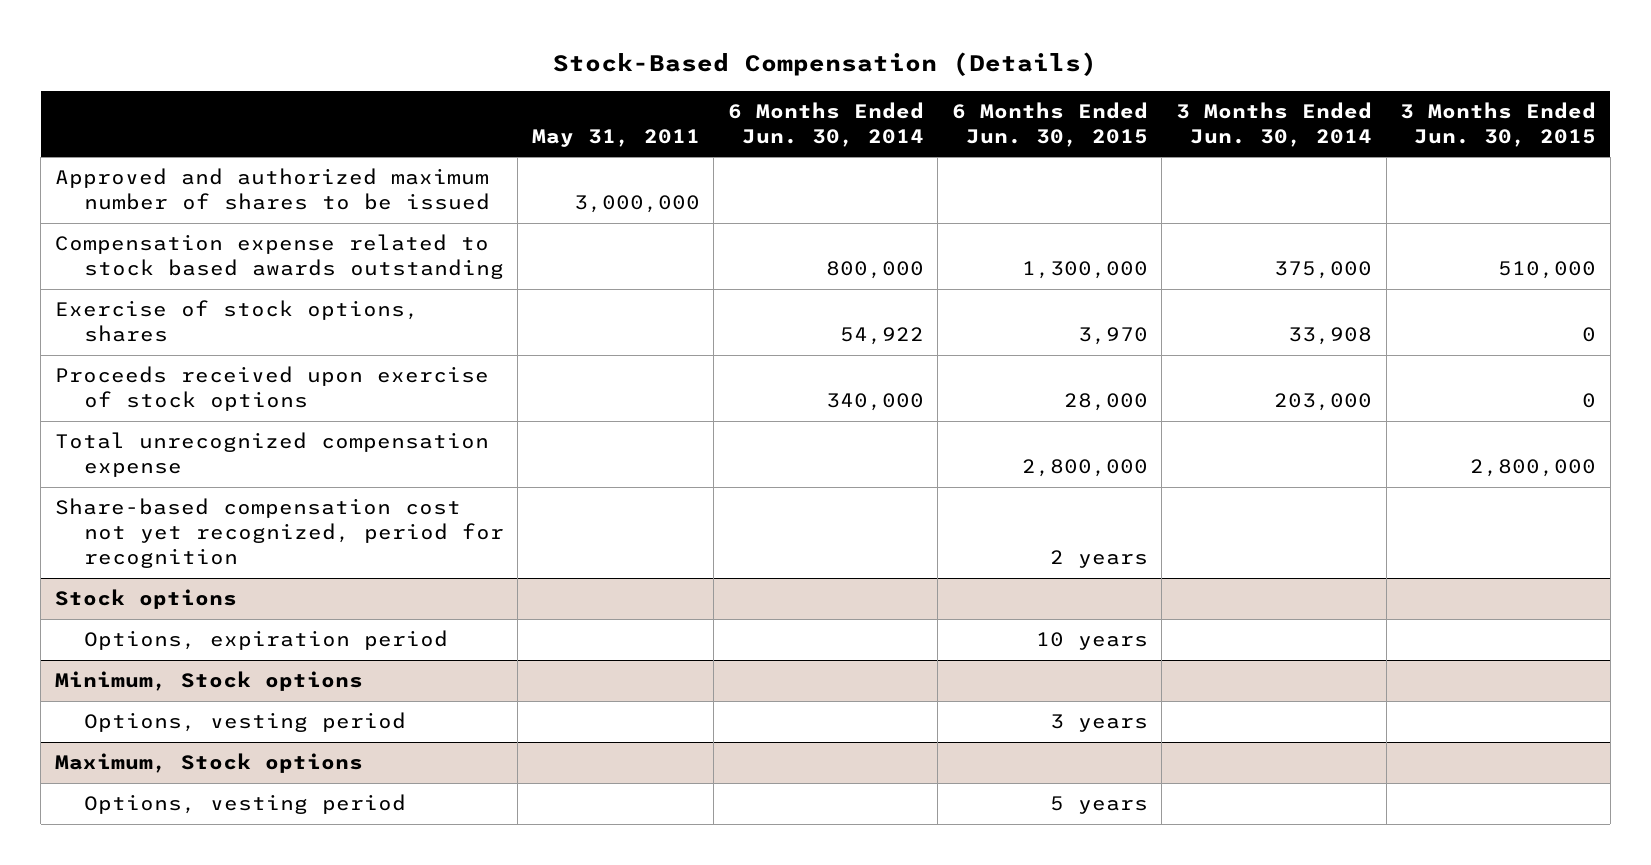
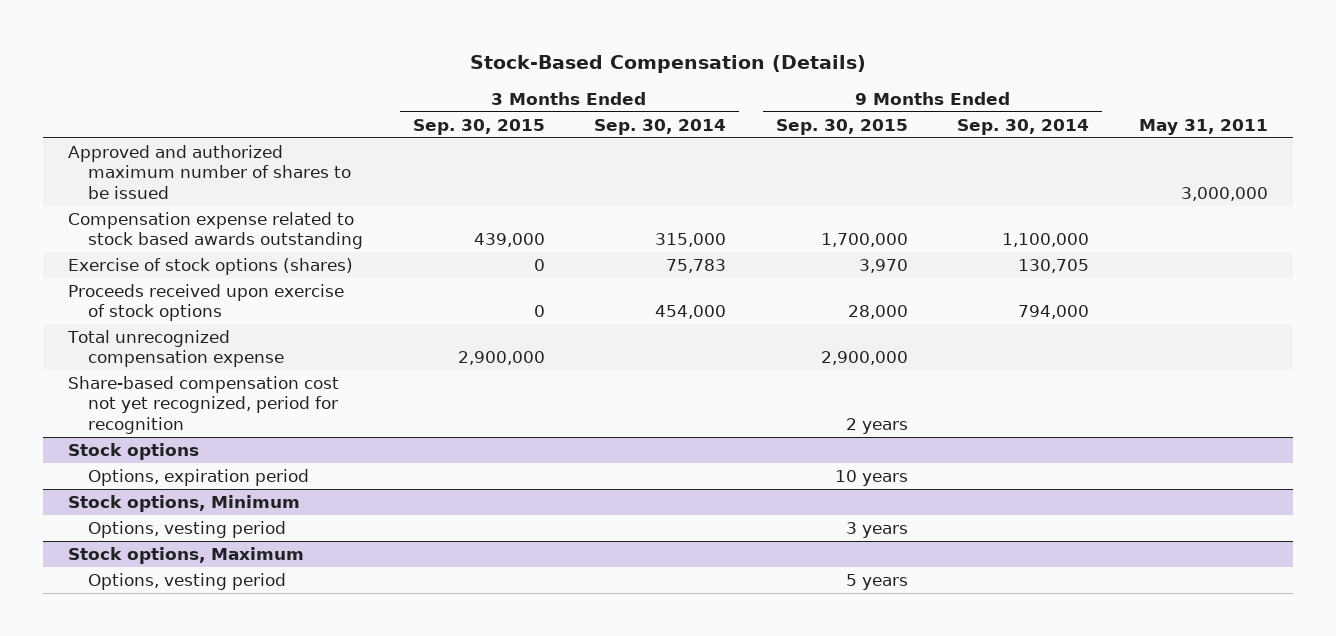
- | May 31, 2011 | 6 Months Ended Jun. 30, 2014 | 6 Months Ended Jun. 30, 2015 | 3 Months Ended Jun. 30, 2014 | 3 Months Ended Jun. 30, 2015
+ | 3 Months Ended Sep. 30, 2015 | 3 Months Ended Sep. 30, 2014 | 9 Months Ended Sep. 30, 2015 | 9 Months Ended Sep. 30, 2014 | May 31, 2011
- Exercise of stock options, shares | | 54,922 | 3,970 | 33,908 | 0
+ Exercise of stock options (shares) | 0 | 75,783 | 3,970 | 130,705 |
- Minimum, Stock options
+ Stock options, Minimum
- Maximum, Stock options
+ Stock options, Maximum

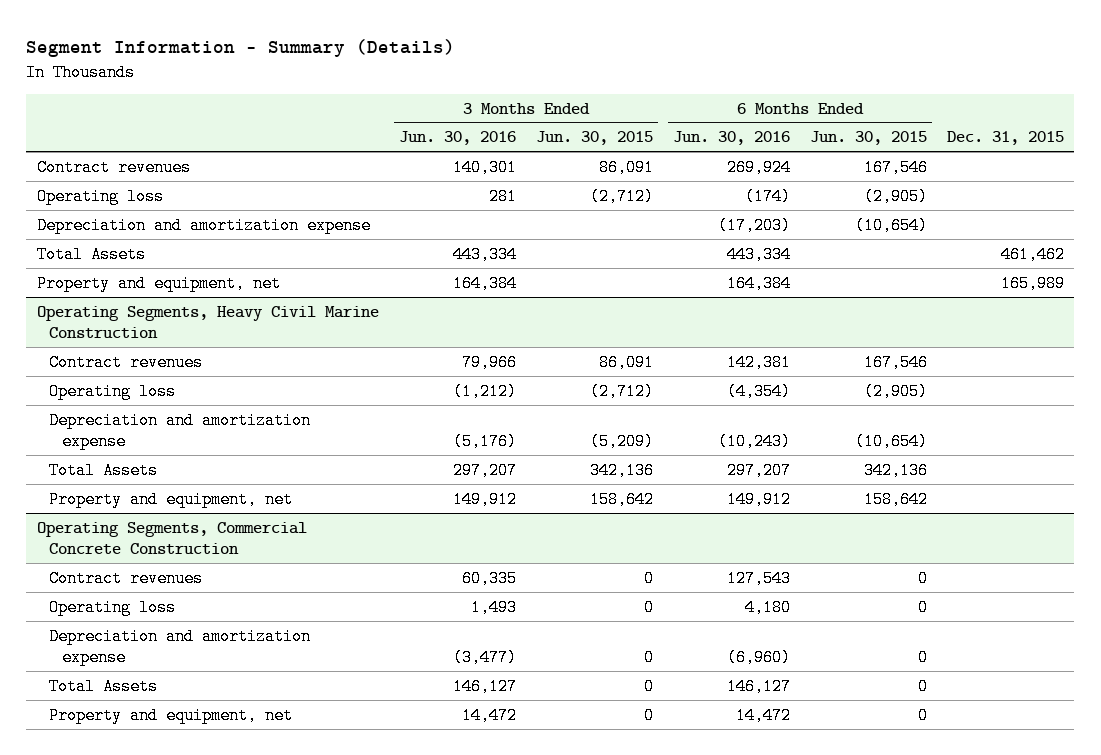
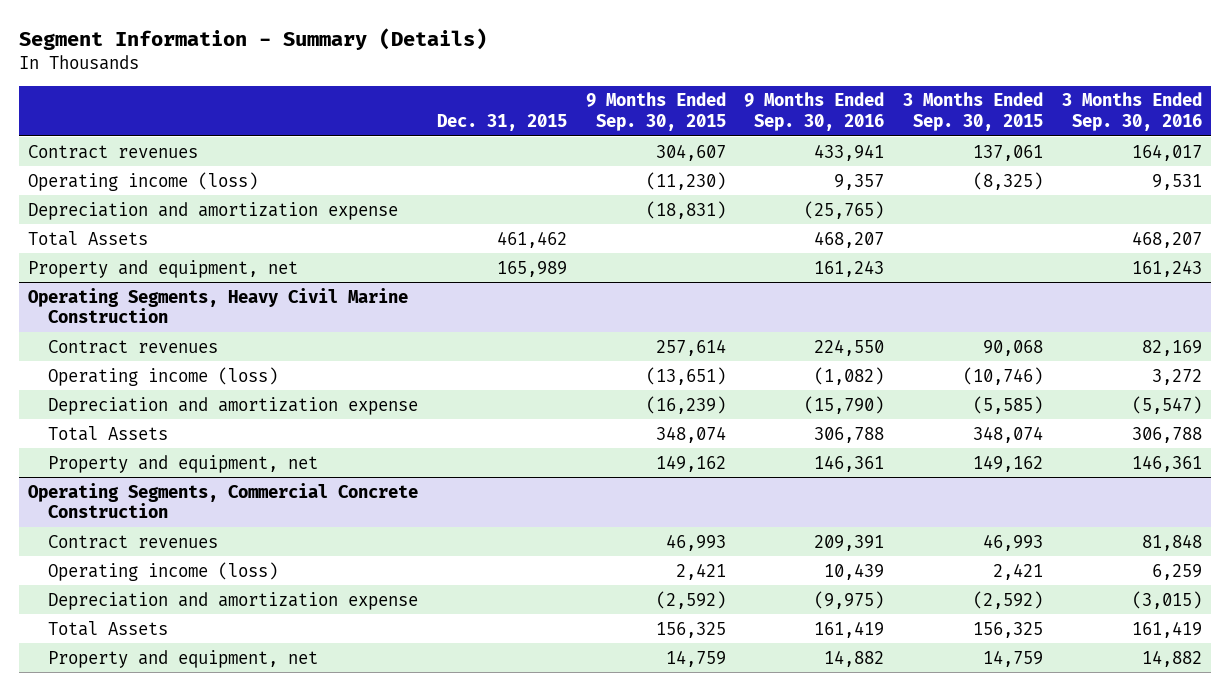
- | 3 Months Ended Jun. 30, 2016 | 3 Months Ended Jun. 30, 2015 | 6 Months Ended Jun. 30, 2016 | 6 Months Ended Jun. 30, 2015 | Dec. 31, 2015
+ | Dec. 31, 2015 | 9 Months Ended Sep. 30, 2015 | 9 Months Ended Sep. 30, 2016 | 3 Months Ended Sep. 30, 2015 | 3 Months Ended Sep. 30, 2016
- Operating loss | 281 | (2,712) | (174) | (2,905) |
+ Operating income (loss) | | (11,230) | 9,357 | (8,325) | 9,531
@ Operating Segments, Heavy Civil Marine Construction
- Operating loss | (1,212) | (2,712) | (4,354) | (2,905) |
+ Operating income (loss) | | (13,651) | (1,082) | (10,746) | 3,272
@ Operating Segments, Commercial Concrete Construction
- Operating loss | 1,493 | 0 | 4,180 | 0 |
+ Operating income (loss) | | 2,421 | 10,439 | 2,421 | 6,259

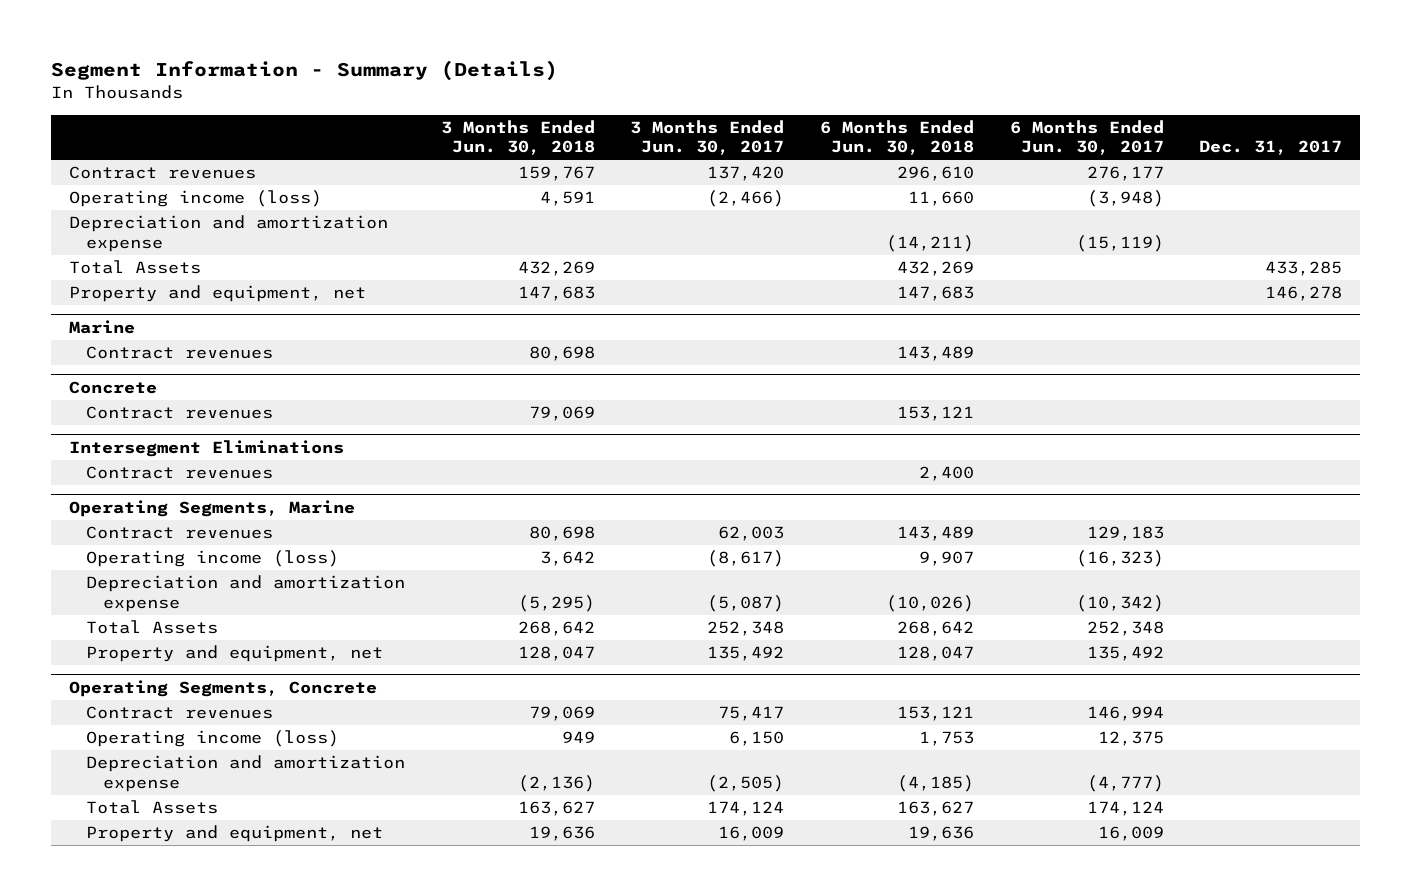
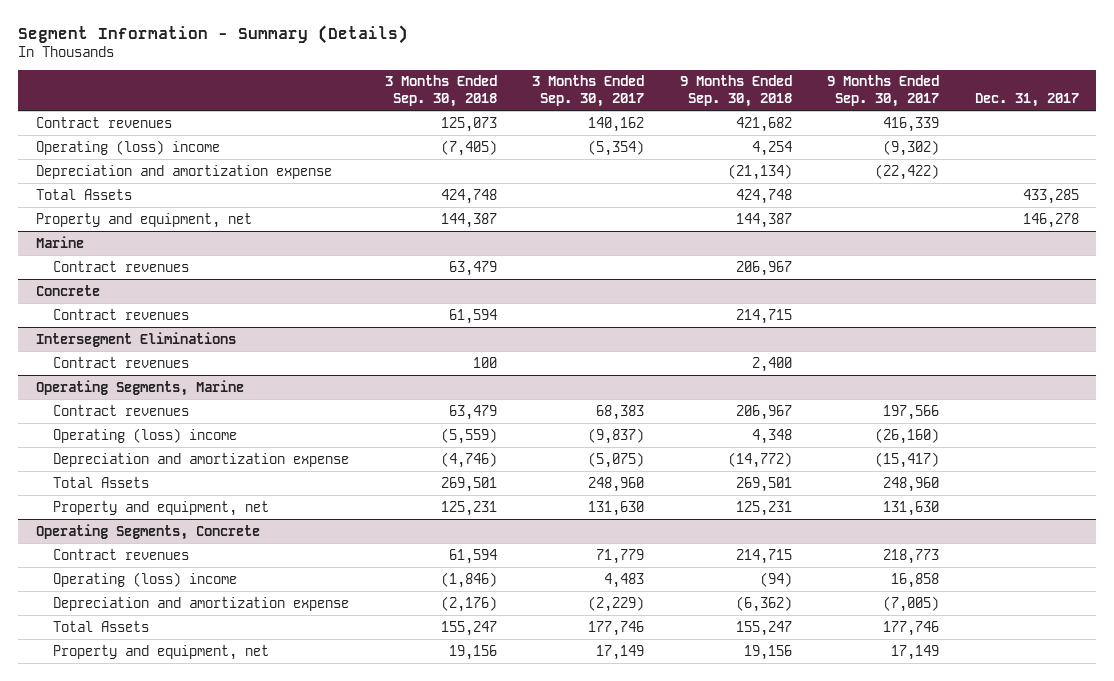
- | 3 Months Ended Jun. 30, 2018 | 3 Months Ended Jun. 30, 2017 | 6 Months Ended Jun. 30, 2018 | 6 Months Ended Jun. 30, 2017 | Dec. 31, 2017
+ | 3 Months Ended Sep. 30, 2018 | 3 Months Ended Sep. 30, 2017 | 9 Months Ended Sep. 30, 2018 | 9 Months Ended Sep. 30, 2017 | Dec. 31, 2017
- Operating income (loss) | 4,591 | (2,466) | 11,660 | (3,948) |
+ Operating (loss) income | (7,405) | (5,354) | 4,254 | (9,302) |
@ Operating Segments, Marine
- Operating income (loss) | 3,642 | (8,617) | 9,907 | (16,323) |
+ Operating (loss) income | (5,559) | (9,837) | 4,348 | (26,160) |
@ Operating Segments, Concrete
- Operating income (loss) | 949 | 6,150 | 1,753 | 12,375 |
+ Operating (loss) income | (1,846) | 4,483 | (94) | 16,858 |

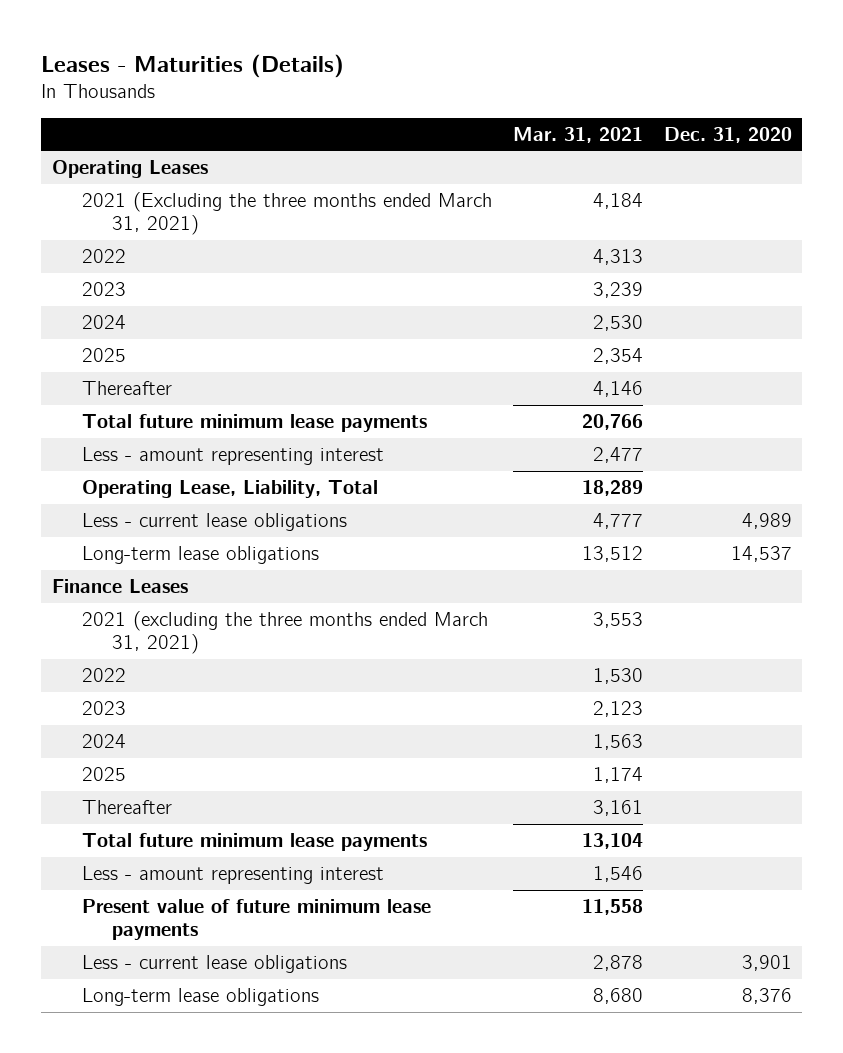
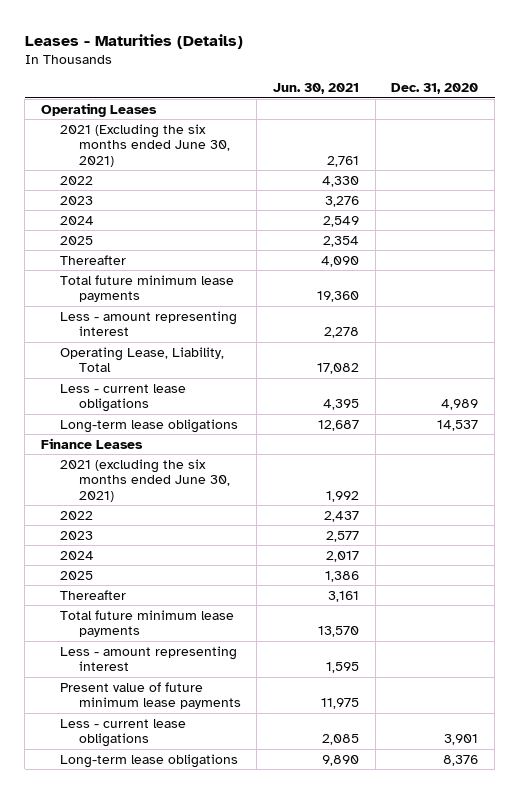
- | Mar. 31, 2021 | Dec. 31, 2020
+ | Jun. 30, 2021 | Dec. 31, 2020
- 2021 (Excluding the three months ended March 31, 2021) | 4,184 |
+ 2021 (Excluding the six months ended June 30, 2021) | 2,761 |
- 2021 (excluding the three months ended March 31, 2021) | 3,553 |
+ 2021 (excluding the six months ended June 30, 2021) | 1,992 |

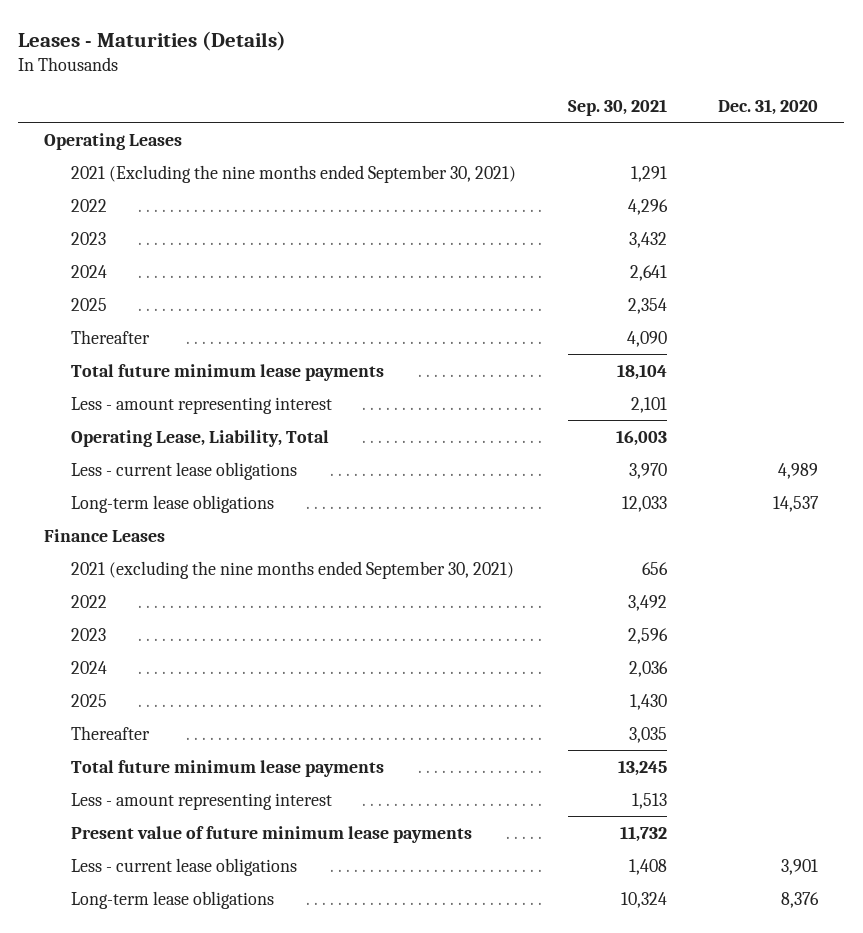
- | Jun. 30, 2021 | Dec. 31, 2020
+ | Sep. 30, 2021 | Dec. 31, 2020
- 2021 (Excluding the six months ended June 30, 2021) | 2,761 |
+ 2021 (Excluding the nine months ended September 30, 2021) | 1,291 |
- 2021 (excluding the six months ended June 30, 2021) | 1,992 |
+ 2021 (excluding the nine months ended September 30, 2021) | 656 |

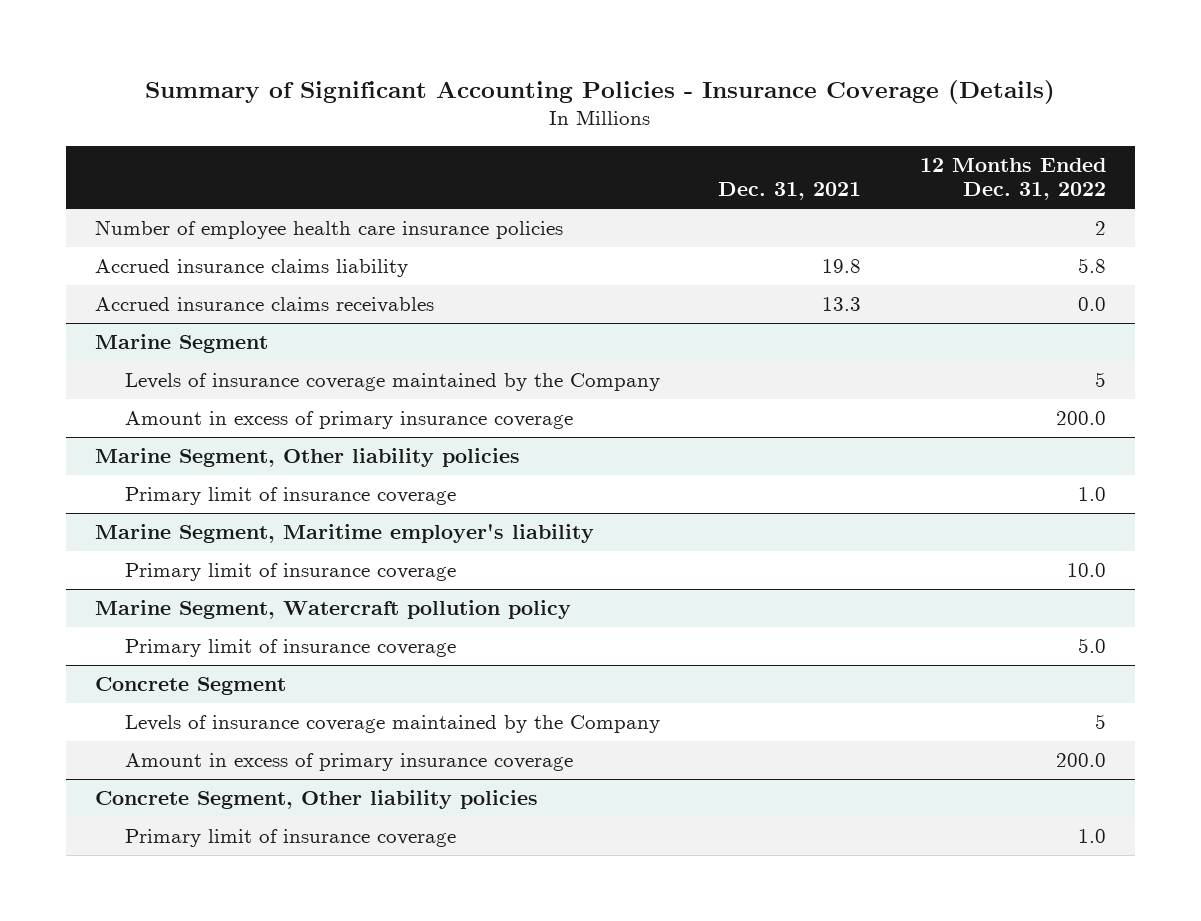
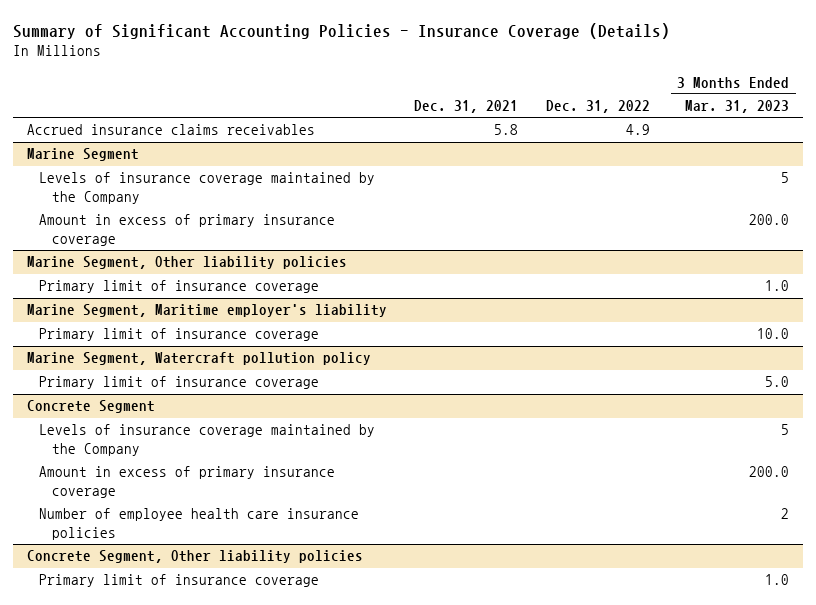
- | Dec. 31, 2021 | 12 Months Ended Dec. 31, 2022
+ | Dec. 31, 2021 | Dec. 31, 2022 | 3 Months Ended Mar. 31, 2023
- Number of employee health care insurance policies | | 2
- Accrued insurance claims liability | 19.8 | 5.8
- Accrued insurance claims receivables | 13.3 | 0.0
+ Accrued insurance claims receivables | 5.8 | 4.9 |
@ Concrete Segment
+ Number of employee health care insurance policies | | | 2

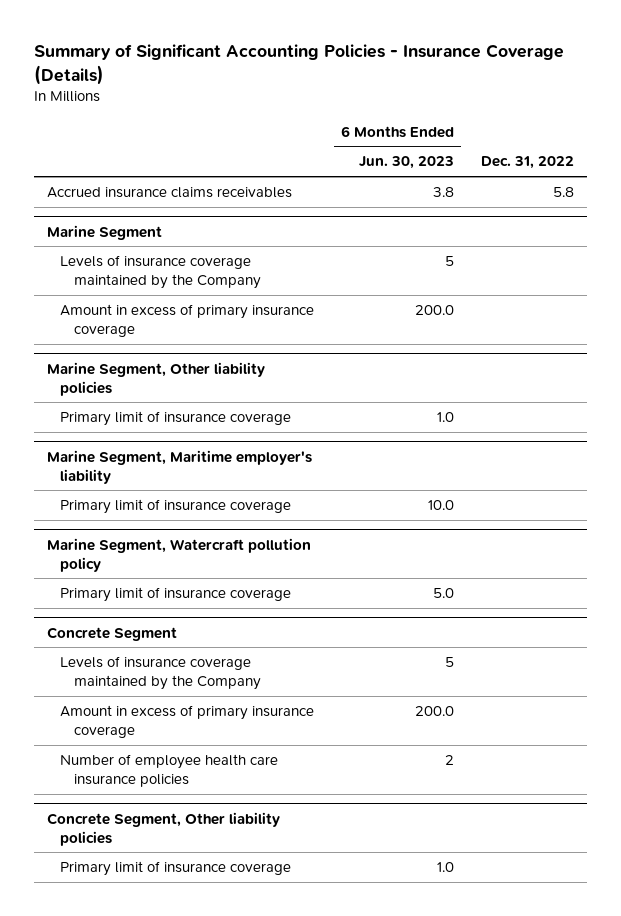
- | Dec. 31, 2021 | Dec. 31, 2022 | 3 Months Ended Mar. 31, 2023
+ | 6 Months Ended Jun. 30, 2023 | Dec. 31, 2022
- Accrued insurance claims receivables | 5.8 | 4.9 |
+ Accrued insurance claims receivables | 3.8 | 5.8

